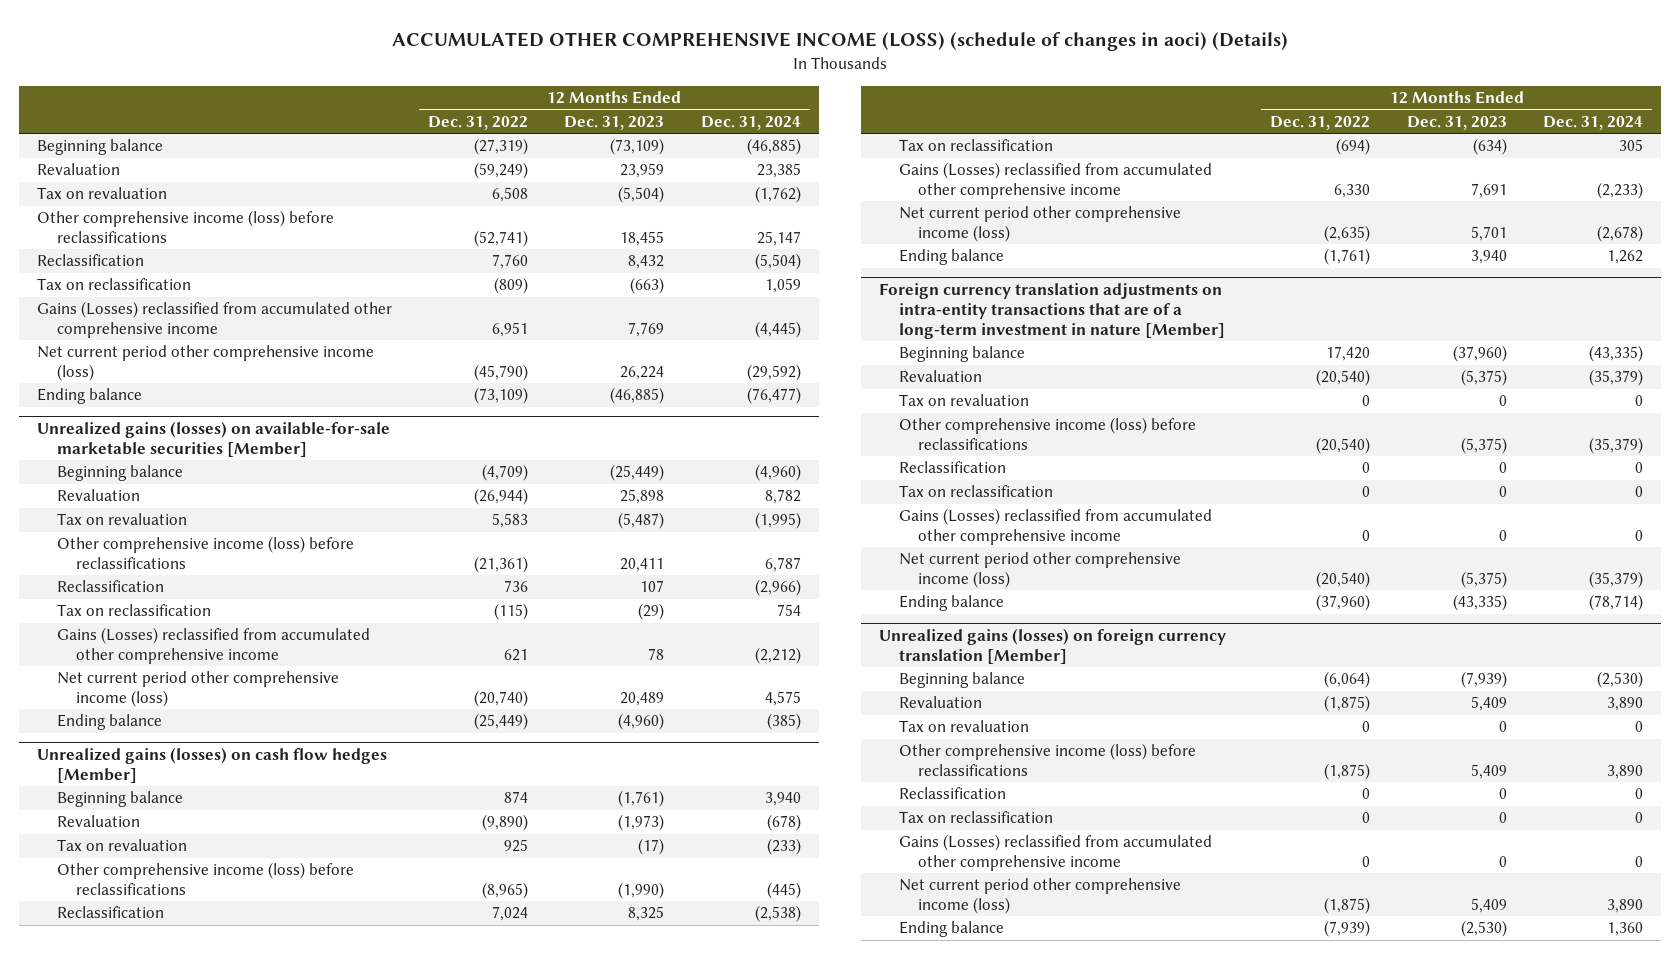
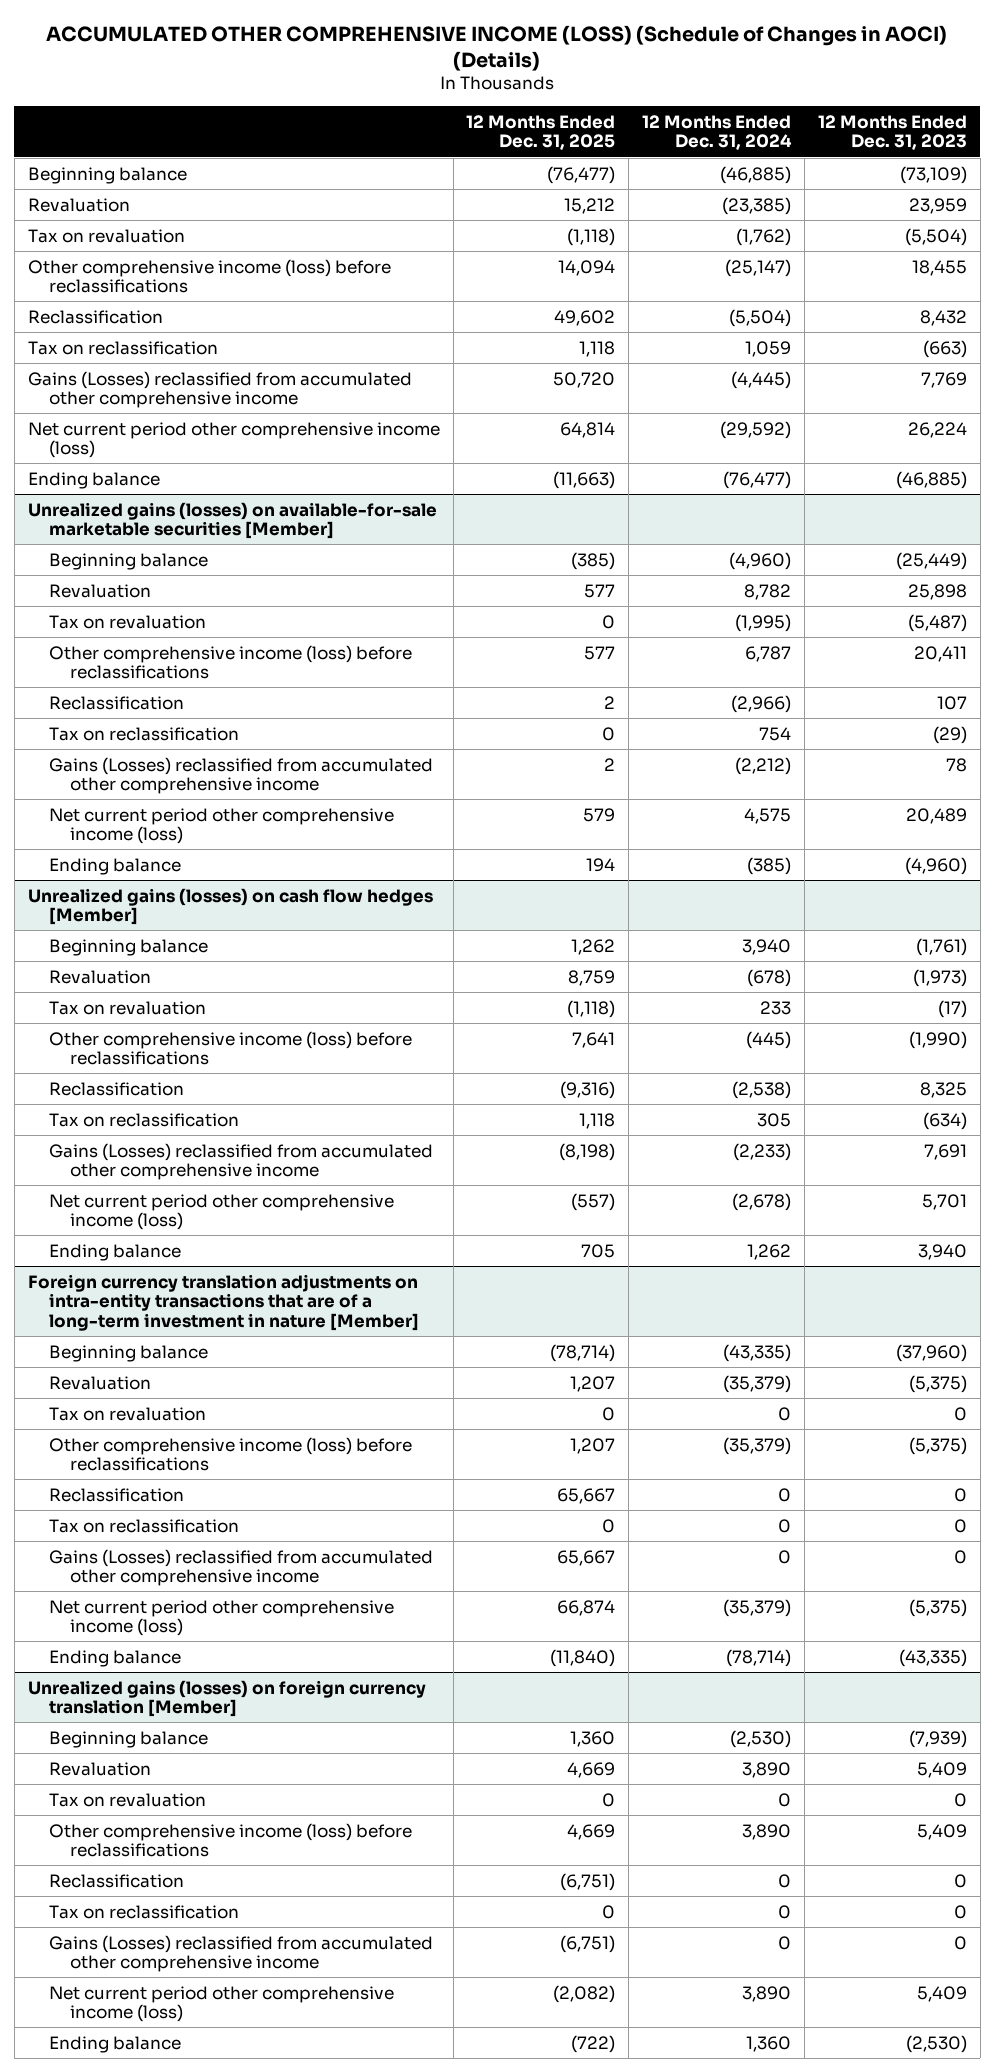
- ACCUMULATED OTHER COMPREHENSIVE INCOME (LOSS) (schedule of changes in aoci) (Details)
+ ACCUMULATED OTHER COMPREHENSIVE INCOME (LOSS) (Schedule of Changes in AOCI) (Details)
- | 12 Months Ended Dec. 31, 2022 | 12 Months Ended Dec. 31, 2023 | 12 Months Ended Dec. 31, 2024
+ | 12 Months Ended Dec. 31, 2025 | 12 Months Ended Dec. 31, 2024 | 12 Months Ended Dec. 31, 2023
- Revaluation | (59,249) | 23,959 | 23,385
+ Revaluation | 15,212 | (23,385) | 23,959
- Other comprehensive income (loss) before reclassifications | (52,741) | 18,455 | 25,147
+ Other comprehensive income (loss) before reclassifications | 14,094 | (25,147) | 18,455
@ Unrealized gains (losses) on cash flow hedges [Member]
- Tax on revaluation | 925 | (17) | (233)
+ Tax on revaluation | (1,118) | 233 | (17)

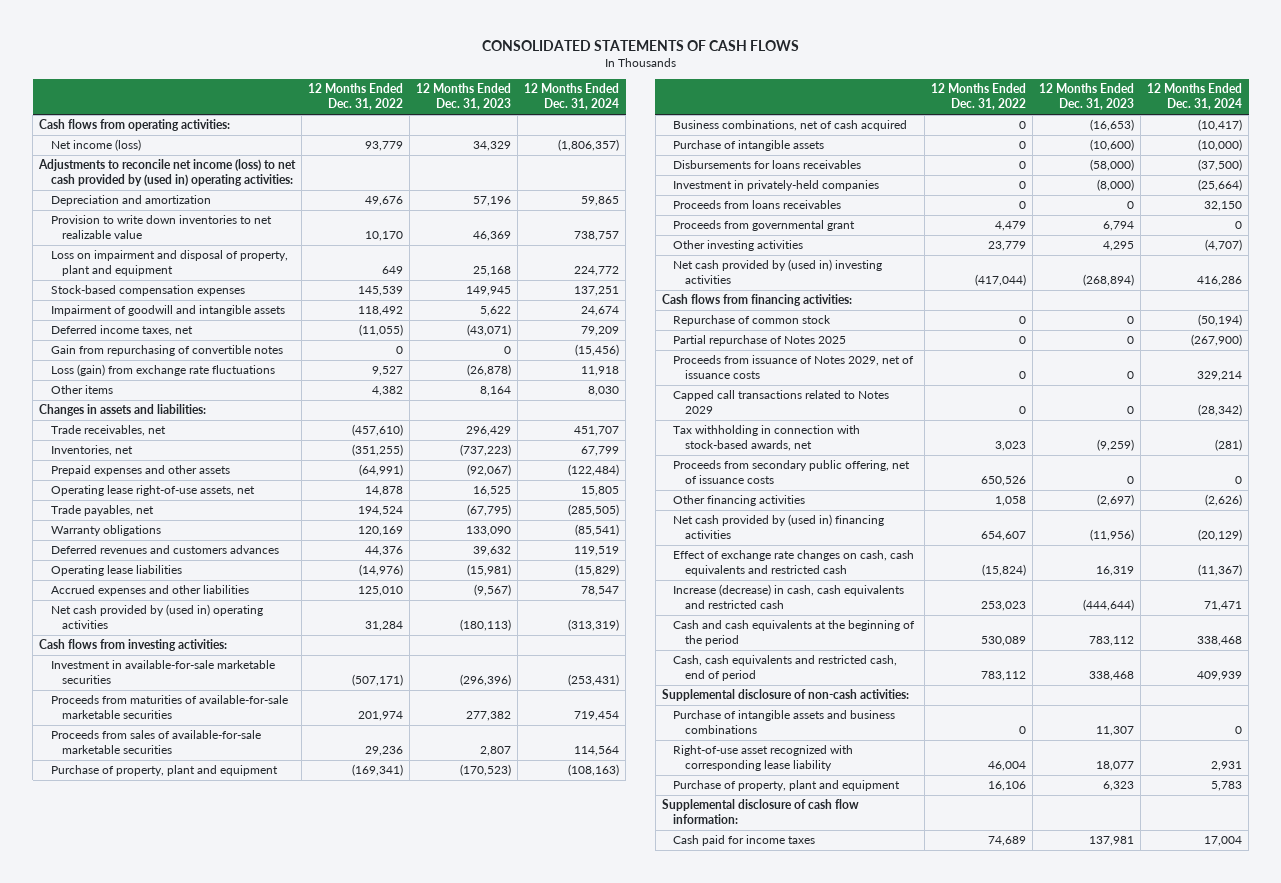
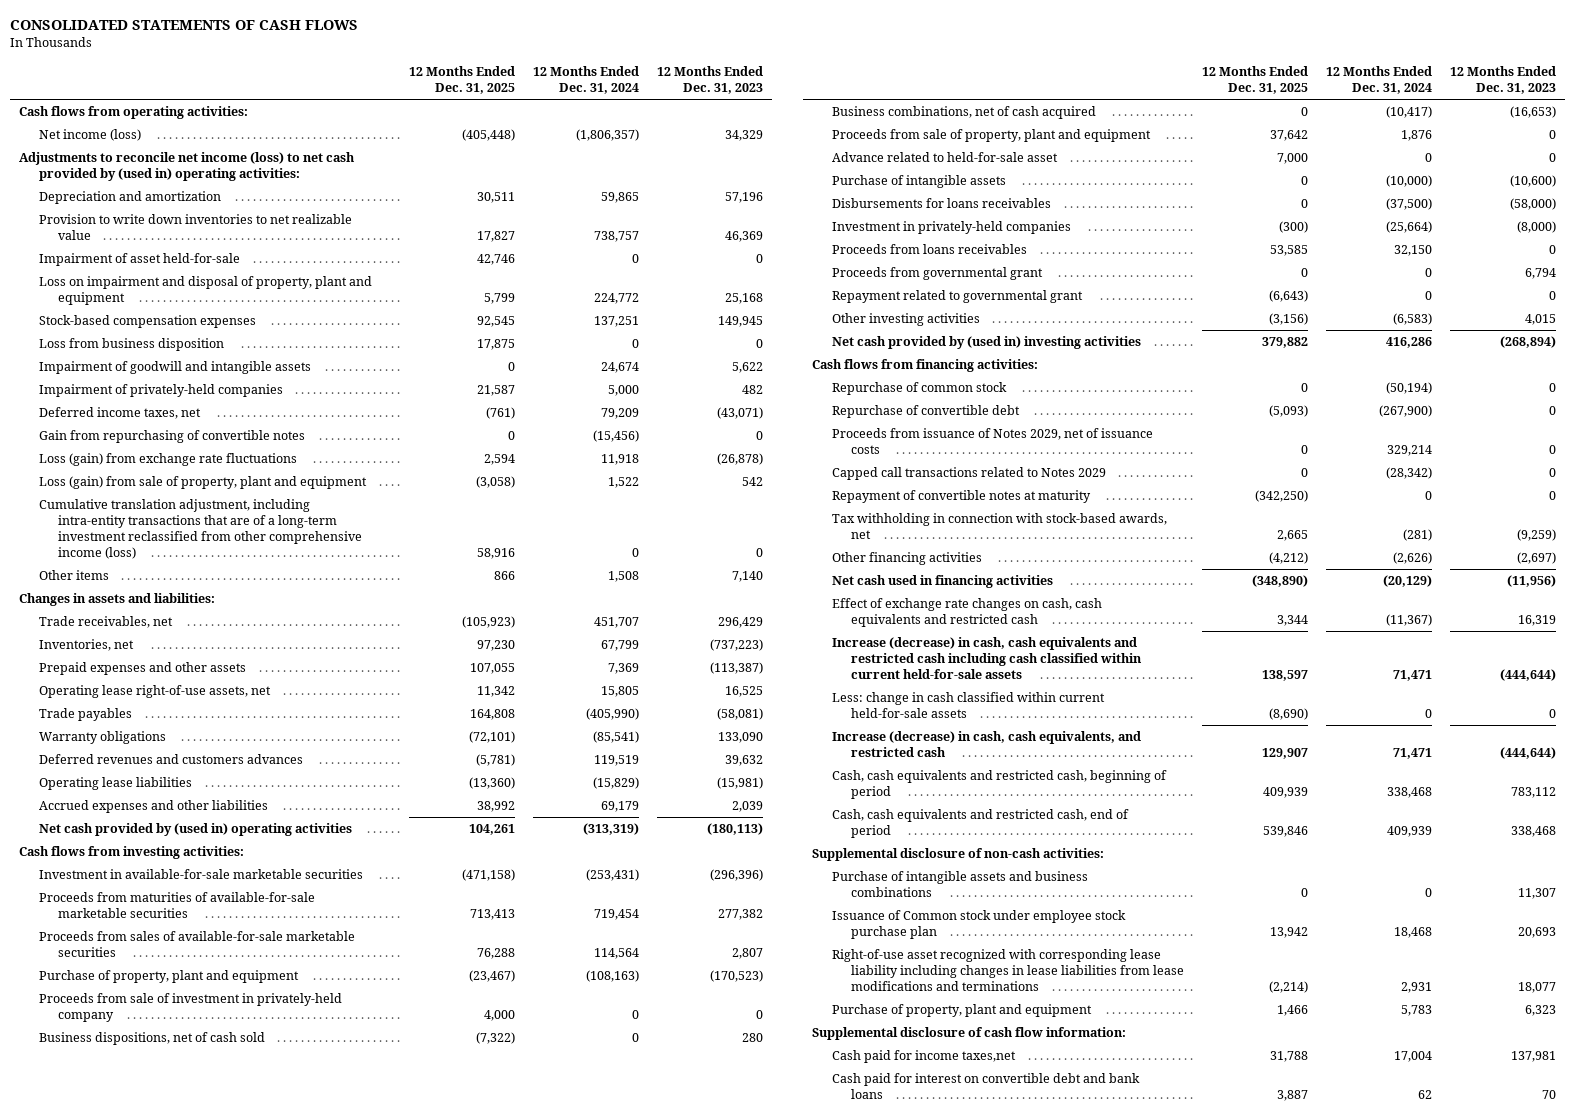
- | 12 Months Ended Dec. 31, 2022 | 12 Months Ended Dec. 31, 2023 | 12 Months Ended Dec. 31, 2024
+ | 12 Months Ended Dec. 31, 2025 | 12 Months Ended Dec. 31, 2024 | 12 Months Ended Dec. 31, 2023
+ Impairment of asset held-for-sale | 42,746 | 0 | 0
+ Loss from business disposition | 17,875 | 0 | 0
+ Impairment of privately-held companies | 21,587 | 5,000 | 482
- Other items | 4,382 | 8,164 | 8,030
+ Loss (gain) from sale of property, plant and equipment | (3,058) | 1,522 | 542
+ Cumulative translation adjustment, including intra-entity transactions that are of a long-term investment reclassified from other comprehensive income (loss) | 58,916 | 0 | 0
+ Other items | 866 | 1,508 | 7,140
- Prepaid expenses and other assets | (64,991) | (92,067) | (122,484)
+ Prepaid expenses and other assets | 107,055 | 7,369 | (113,387)
- Trade payables, net | 194,524 | (67,795) | (285,505)
+ Trade payables | 164,808 | (405,990) | (58,081)
- Accrued expenses and other liabilities | 125,010 | (9,567) | 78,547
+ Accrued expenses and other liabilities | 38,992 | 69,179 | 2,039
+ Proceeds from sale of investment in privately-held company | 4,000 | 0 | 0
+ Business dispositions, net of cash sold | (7,322) | 0 | 280
+ Proceeds from sale of property, plant and equipment | 37,642 | 1,876 | 0
+ Advance related to held-for-sale asset | 7,000 | 0 | 0
- Other investing activities | 23,779 | 4,295 | (4,707)
+ Repayment related to governmental grant | (6,643) | 0 | 0
+ Other investing activities | (3,156) | (6,583) | 4,015
- Partial repurchase of Notes 2025 | 0 | 0 | (267,900)
+ Repurchase of convertible debt | (5,093) | (267,900) | 0
+ Repayment of convertible notes at maturity | (342,250) | 0 | 0
- Proceeds from secondary public offering, net of issuance costs | 650,526 | 0 | 0
- Net cash provided by (used in) financing activities | 654,607 | (11,956) | (20,129)
+ Net cash used in financing activities | (348,890) | (20,129) | (11,956)
- Increase (decrease) in cash, cash equivalents and restricted cash | 253,023 | (444,644) | 71,471
- Cash and cash equivalents at the beginning of the period | 530,089 | 783,112 | 338,468
+ Increase (decrease) in cash, cash equivalents and restricted cash including cash classified within current held-for-sale assets | 138,597 | 71,471 | (444,644)
+ Less: change in cash classified within current held-for-sale assets | (8,690) | 0 | 0
+ Increase (decrease) in cash, cash equivalents, and restricted cash | 129,907 | 71,471 | (444,644)
+ Cash, cash equivalents and restricted cash, beginning of period | 409,939 | 338,468 | 783,112
- Right-of-use asset recognized with corresponding lease liability | 46,004 | 18,077 | 2,931
+ Issuance of Common stock under employee stock purchase plan | 13,942 | 18,468 | 20,693
+ Right-of-use asset recognized with corresponding lease liability including changes in lease liabilities from lease modifications and terminations | (2,214) | 2,931 | 18,077
- Cash paid for income taxes | 74,689 | 137,981 | 17,004
+ Cash paid for income taxes,net | 31,788 | 17,004 | 137,981
+ Cash paid for interest on convertible debt and bank loans | 3,887 | 62 | 70

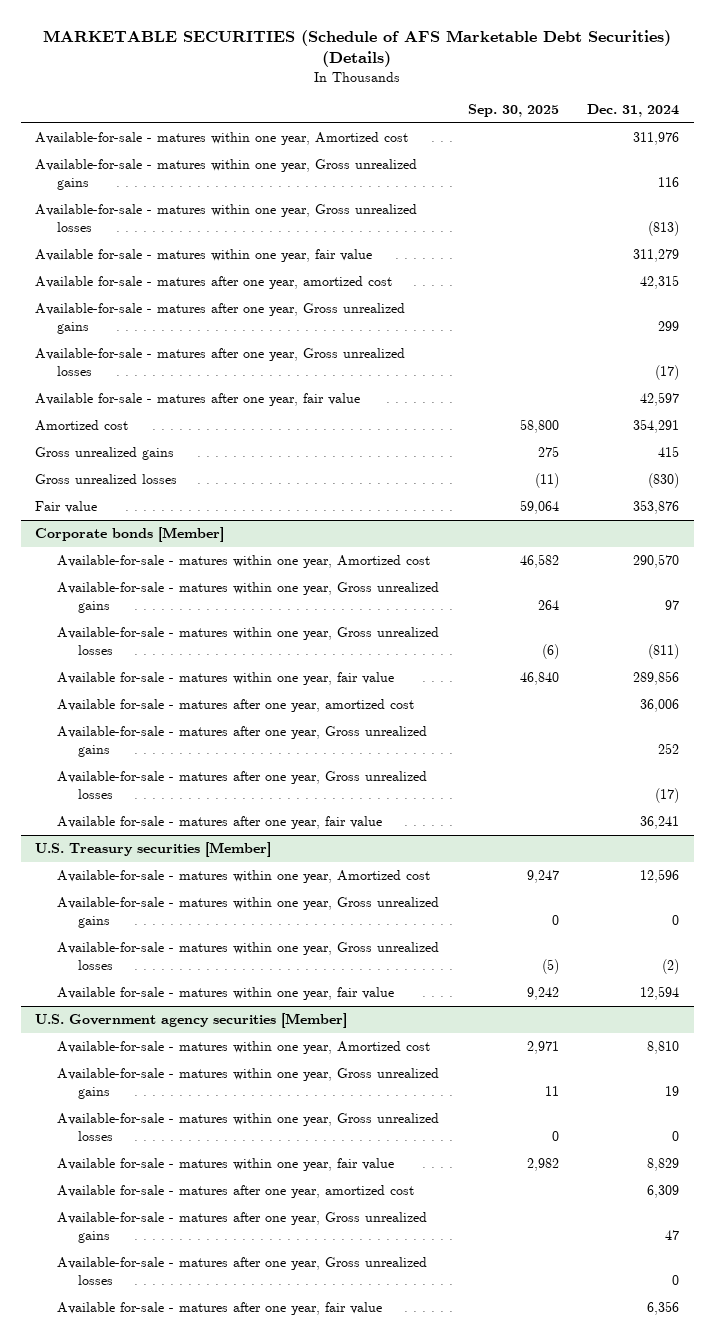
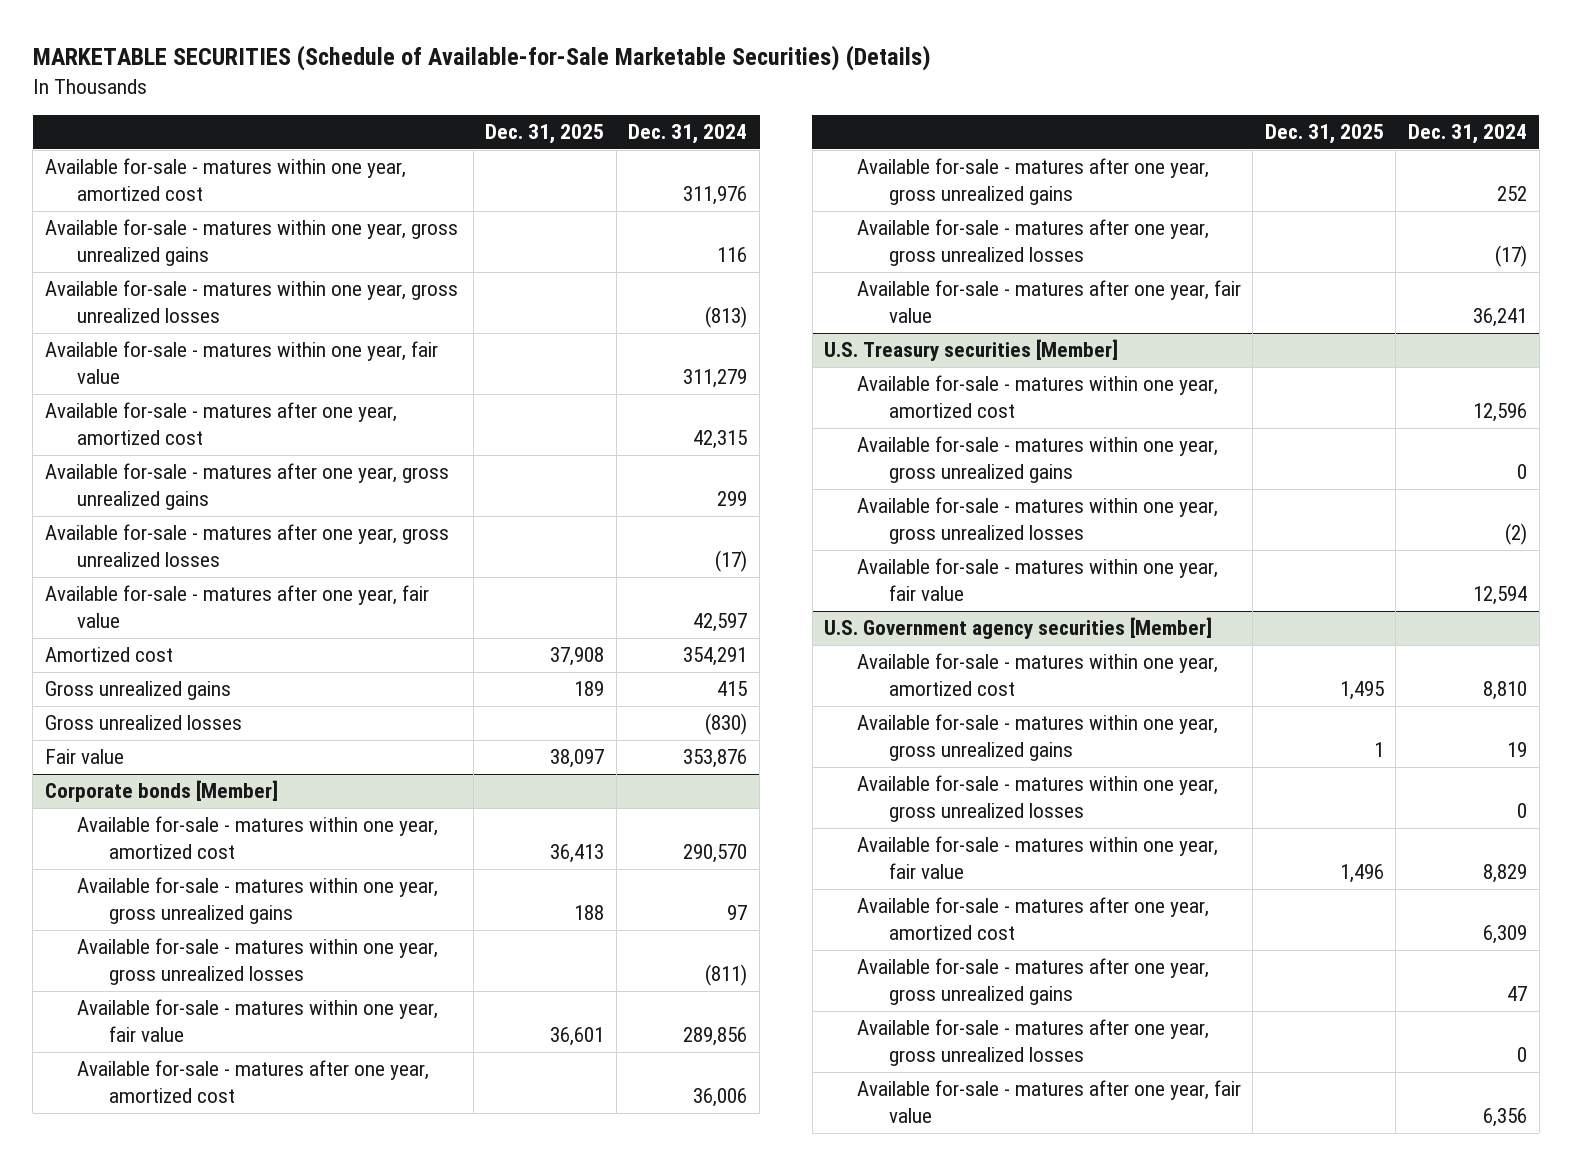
- MARKETABLE SECURITIES (Schedule of AFS Marketable Debt Securities) (Details)
+ MARKETABLE SECURITIES (Schedule of Available-for-Sale Marketable Securities) (Details)
- | Sep. 30, 2025 | Dec. 31, 2024
+ | Dec. 31, 2025 | Dec. 31, 2024
- Available-for-sale - matures within one year, Amortized cost | | 311,976
- Available-for-sale - matures within one year, Gross unrealized gains | | 116
- Available-for-sale - matures within one year, Gross unrealized losses | | (813)
+ Available for-sale - matures within one year, amortized cost | | 311,976
+ Available for-sale - matures within one year, gross unrealized gains | | 116
+ Available for-sale - matures within one year, gross unrealized losses | | (813)
- Available-for-sale - matures after one year, Gross unrealized gains | | 299
- Available-for-sale - matures after one year, Gross unrealized losses | | (17)
+ Available for-sale - matures after one year, gross unrealized gains | | 299
+ Available for-sale - matures after one year, gross unrealized losses | | (17)
@ Corporate bonds [Member]
- Available-for-sale - matures within one year, Amortized cost | 46,582 | 290,570
- Available-for-sale - matures within one year, Gross unrealized gains | 264 | 97
- Available-for-sale - matures within one year, Gross unrealized losses | (6) | (811)
+ Available for-sale - matures within one year, amortized cost | 36,413 | 290,570
+ Available for-sale - matures within one year, gross unrealized gains | 188 | 97
+ Available for-sale - matures within one year, gross unrealized losses | | (811)
- Available-for-sale - matures after one year, Gross unrealized gains | | 252
- Available-for-sale - matures after one year, Gross unrealized losses | | (17)
+ Available for-sale - matures after one year, gross unrealized gains | | 252
+ Available for-sale - matures after one year, gross unrealized losses | | (17)
@ U.S. Treasury securities [Member]
- Available-for-sale - matures within one year, Amortized cost | 9,247 | 12,596
- Available-for-sale - matures within one year, Gross unrealized gains | 0 | 0
- Available-for-sale - matures within one year, Gross unrealized losses | (5) | (2)
+ Available for-sale - matures within one year, amortized cost | | 12,596
+ Available for-sale - matures within one year, gross unrealized gains | | 0
+ Available for-sale - matures within one year, gross unrealized losses | | (2)
@ U.S. Government agency securities [Member]
- Available-for-sale - matures within one year, Amortized cost | 2,971 | 8,810
- Available-for-sale - matures within one year, Gross unrealized gains | 11 | 19
- Available-for-sale - matures within one year, Gross unrealized losses | 0 | 0
+ Available for-sale - matures within one year, amortized cost | 1,495 | 8,810
+ Available for-sale - matures within one year, gross unrealized gains | 1 | 19
+ Available for-sale - matures within one year, gross unrealized losses | | 0
- Available-for-sale - matures after one year, Gross unrealized gains | | 47
- Available-for-sale - matures after one year, Gross unrealized losses | | 0
+ Available for-sale - matures after one year, gross unrealized gains | | 47
+ Available for-sale - matures after one year, gross unrealized losses | | 0

